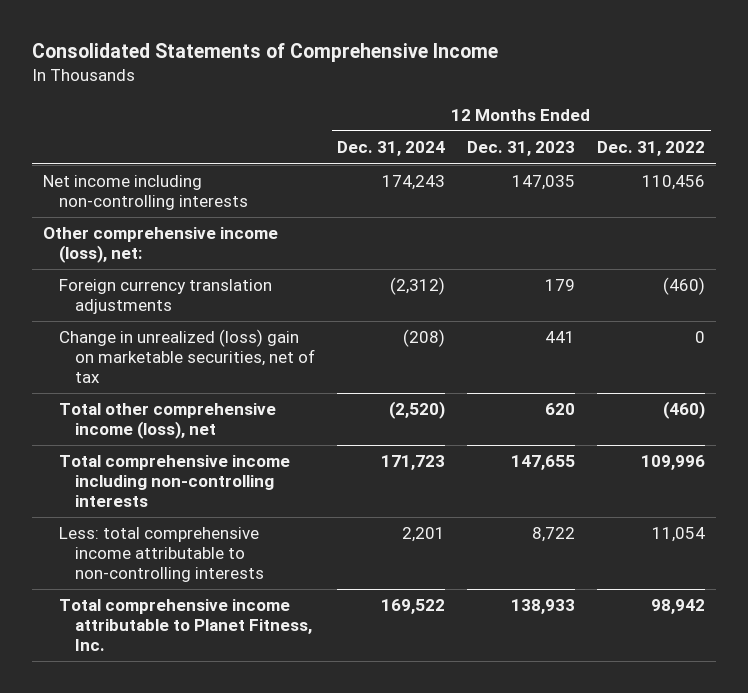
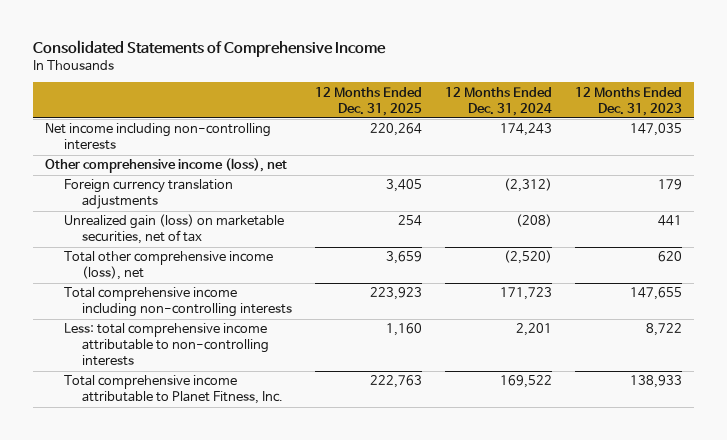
- | 12 Months Ended Dec. 31, 2024 | 12 Months Ended Dec. 31, 2023 | 12 Months Ended Dec. 31, 2022
+ | 12 Months Ended Dec. 31, 2025 | 12 Months Ended Dec. 31, 2024 | 12 Months Ended Dec. 31, 2023
- Other comprehensive income (loss), net:
+ Other comprehensive income (loss), net
- Change in unrealized (loss) gain on marketable securities, net of tax | (208) | 441 | 0
+ Unrealized gain (loss) on marketable securities, net of tax | 254 | (208) | 441

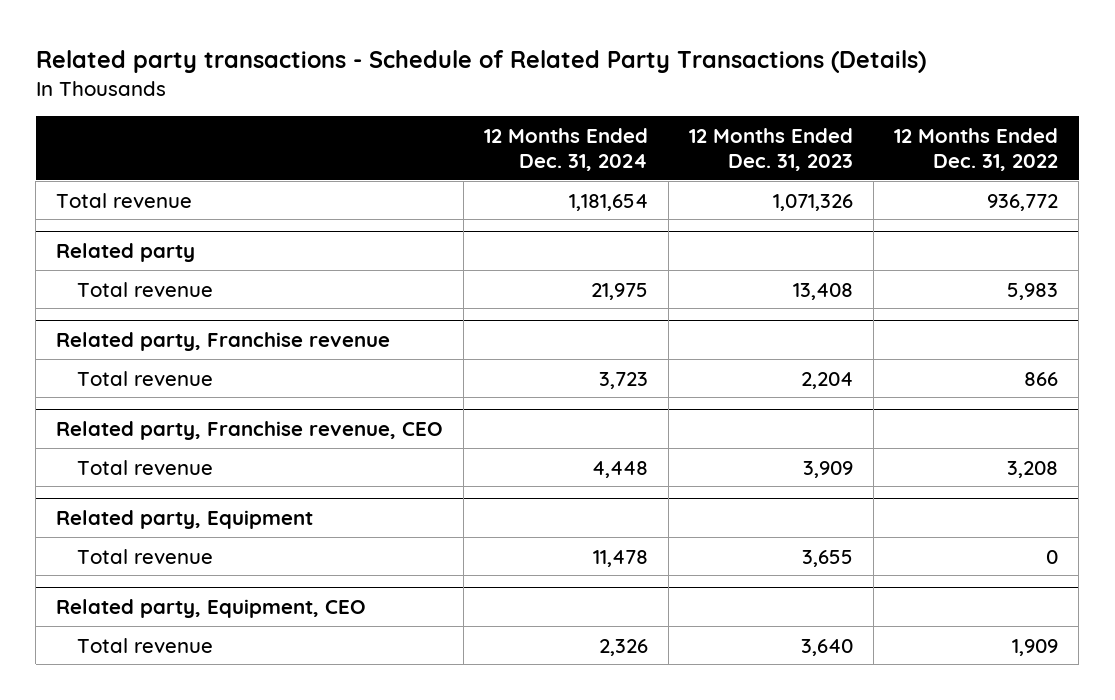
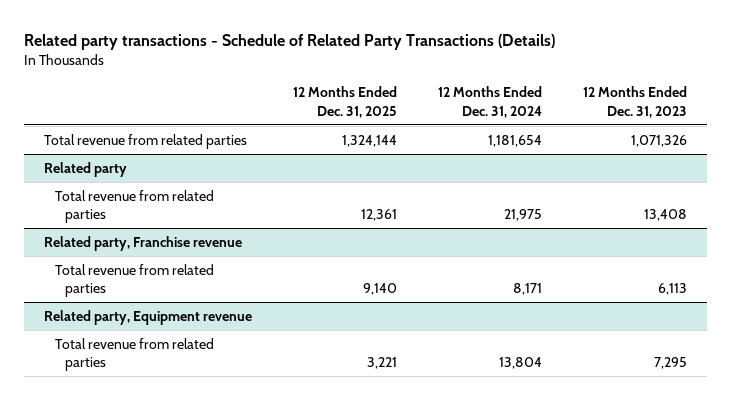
- | 12 Months Ended Dec. 31, 2024 | 12 Months Ended Dec. 31, 2023 | 12 Months Ended Dec. 31, 2022
+ | 12 Months Ended Dec. 31, 2025 | 12 Months Ended Dec. 31, 2024 | 12 Months Ended Dec. 31, 2023
- Total revenue | 1,181,654 | 1,071,326 | 936,772
+ Total revenue from related parties | 1,324,144 | 1,181,654 | 1,071,326
@ Related party
- Total revenue | 21,975 | 13,408 | 5,983
+ Total revenue from related parties | 12,361 | 21,975 | 13,408
@ Related party, Franchise revenue
- Total revenue | 3,723 | 2,204 | 866
- Related party, Franchise revenue, CEO
- Total revenue | 4,448 | 3,909 | 3,208
- Related party, Equipment
- Total revenue | 11,478 | 3,655 | 0
- Related party, Equipment, CEO
- Total revenue | 2,326 | 3,640 | 1,909
@ Related party, Franchise revenue
+ Total revenue from related parties | 9,140 | 8,171 | 6,113
+ Related party, Equipment revenue
+ Total revenue from related parties | 3,221 | 13,804 | 7,295

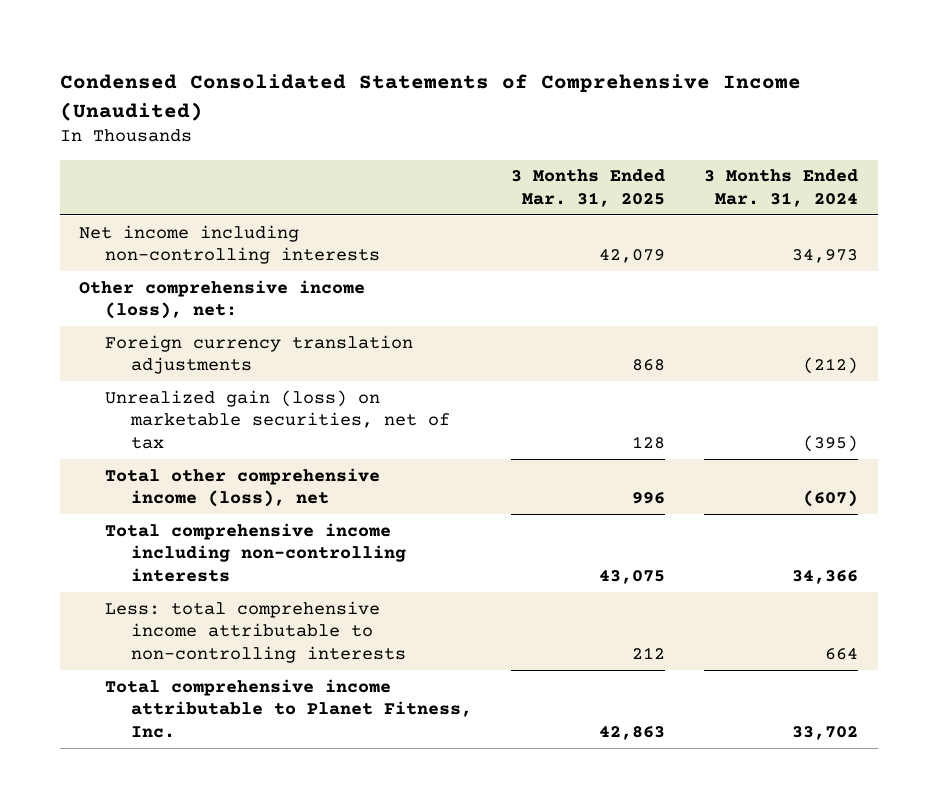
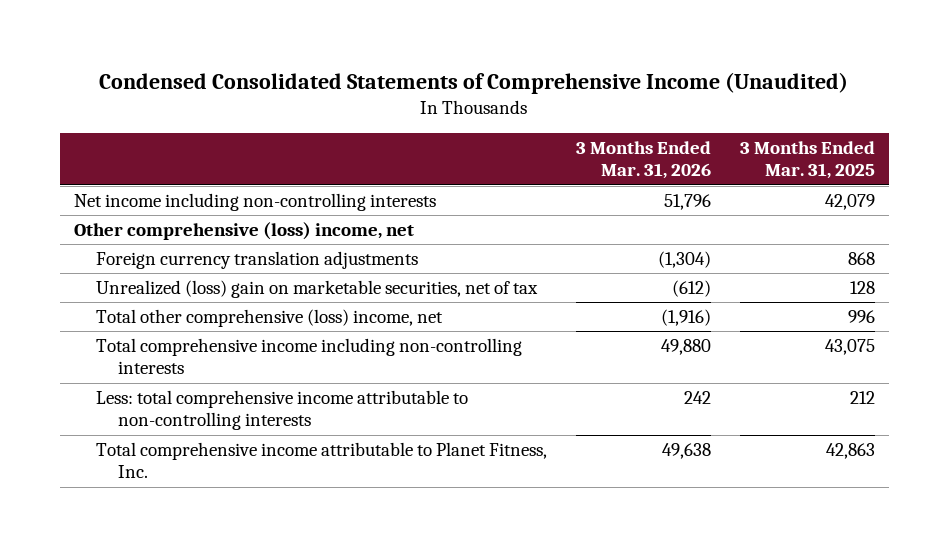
- | 3 Months Ended Mar. 31, 2025 | 3 Months Ended Mar. 31, 2024
+ | 3 Months Ended Mar. 31, 2026 | 3 Months Ended Mar. 31, 2025
- Other comprehensive income (loss), net:
+ Other comprehensive (loss) income, net
- Unrealized gain (loss) on marketable securities, net of tax | 128 | (395)
- Total other comprehensive income (loss), net | 996 | (607)
+ Unrealized (loss) gain on marketable securities, net of tax | (612) | 128
+ Total other comprehensive (loss) income, net | (1,916) | 996

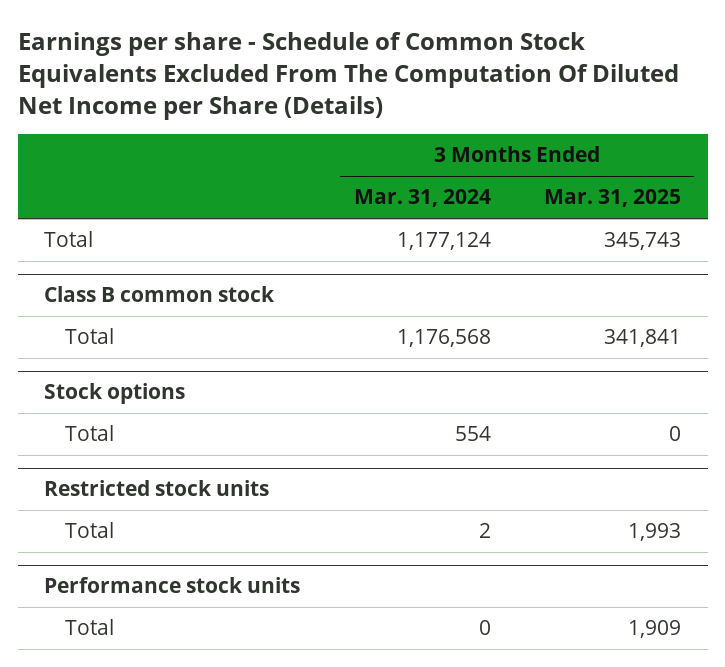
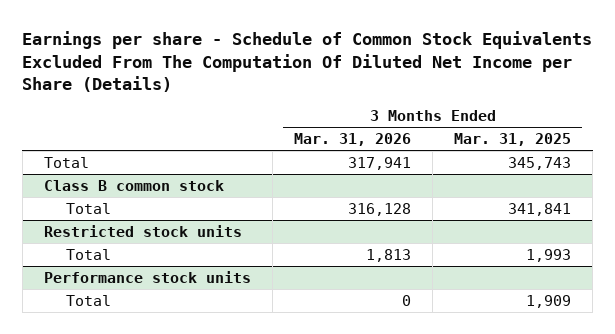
- | 3 Months Ended Mar. 31, 2024 | 3 Months Ended Mar. 31, 2025
+ | 3 Months Ended Mar. 31, 2026 | 3 Months Ended Mar. 31, 2025
- Stock options
- Total | 554 | 0

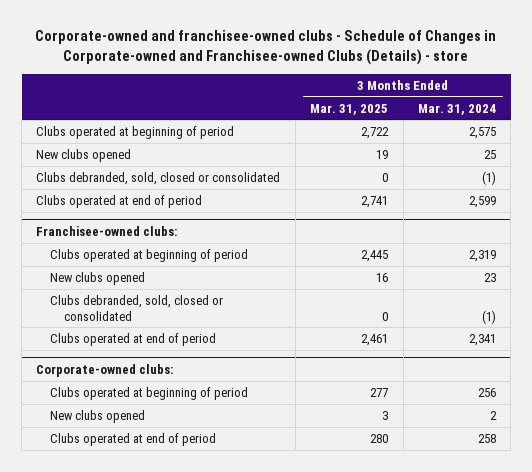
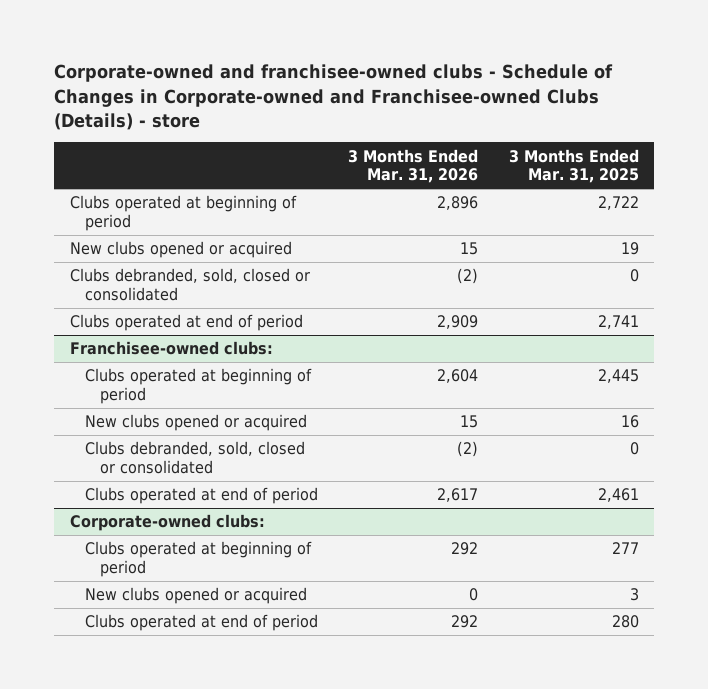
- | 3 Months Ended Mar. 31, 2025 | 3 Months Ended Mar. 31, 2024
+ | 3 Months Ended Mar. 31, 2026 | 3 Months Ended Mar. 31, 2025
- New clubs opened | 19 | 25
+ New clubs opened or acquired | 15 | 19
@ Franchisee-owned clubs:
- New clubs opened | 16 | 23
+ New clubs opened or acquired | 15 | 16
@ Corporate-owned clubs:
- New clubs opened | 3 | 2
+ New clubs opened or acquired | 0 | 3

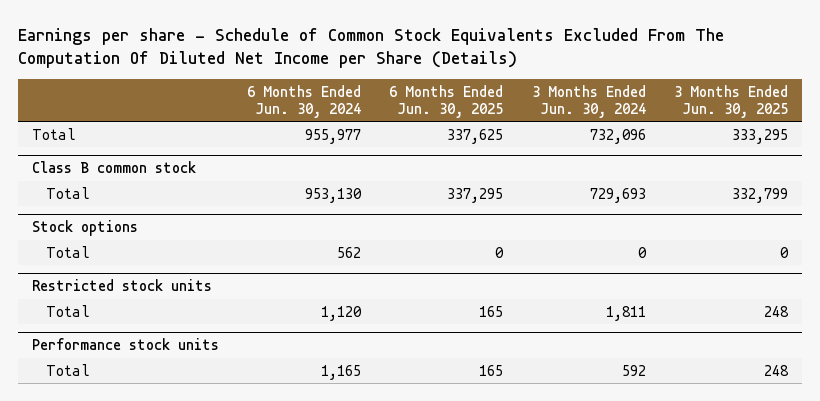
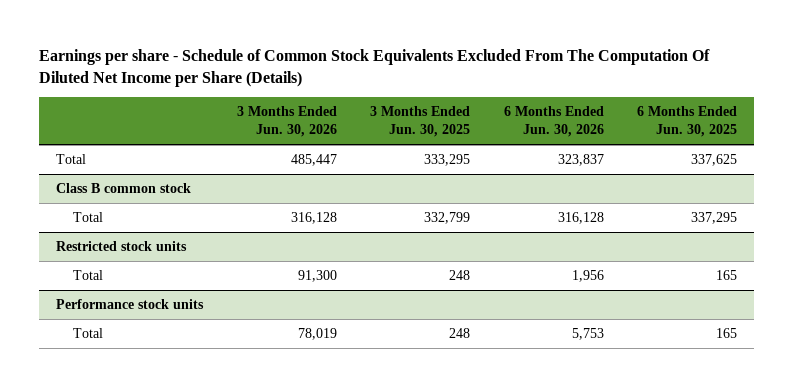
- | 6 Months Ended Jun. 30, 2024 | 6 Months Ended Jun. 30, 2025 | 3 Months Ended Jun. 30, 2024 | 3 Months Ended Jun. 30, 2025
+ | 3 Months Ended Jun. 30, 2026 | 3 Months Ended Jun. 30, 2025 | 6 Months Ended Jun. 30, 2026 | 6 Months Ended Jun. 30, 2025
- Stock options
- Total | 562 | 0 | 0 | 0

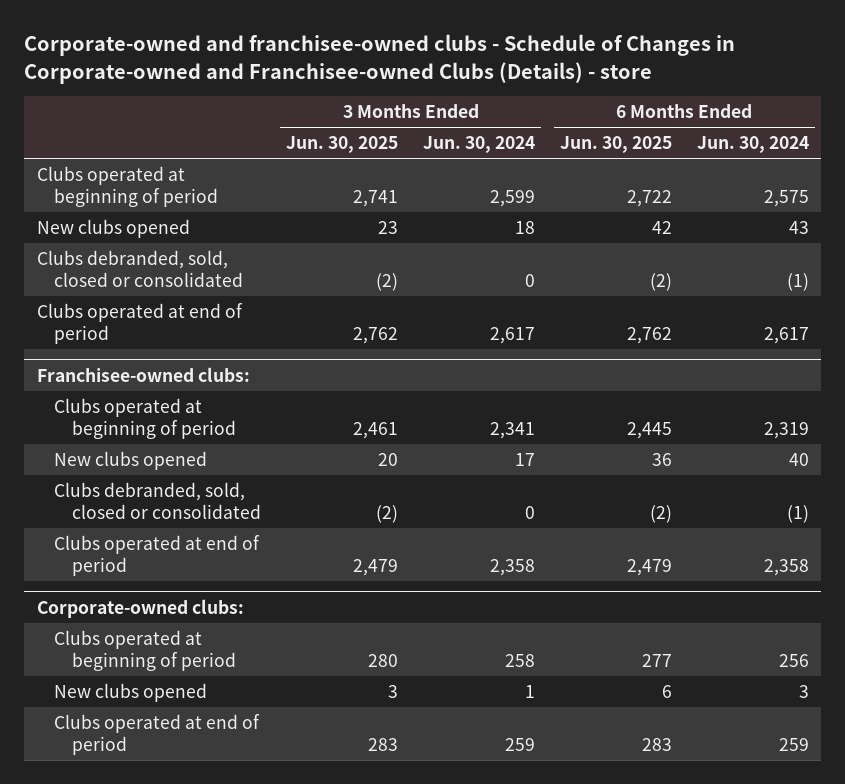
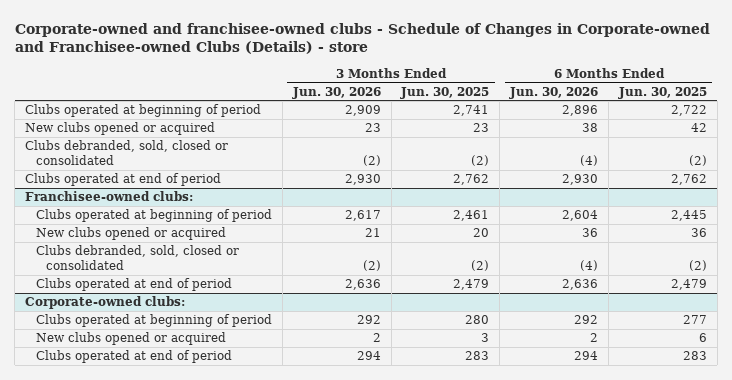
- | 3 Months Ended Jun. 30, 2025 | 3 Months Ended Jun. 30, 2024 | 6 Months Ended Jun. 30, 2025 | 6 Months Ended Jun. 30, 2024
+ | 3 Months Ended Jun. 30, 2026 | 3 Months Ended Jun. 30, 2025 | 6 Months Ended Jun. 30, 2026 | 6 Months Ended Jun. 30, 2025
- New clubs opened | 23 | 18 | 42 | 43
+ New clubs opened or acquired | 23 | 23 | 38 | 42
@ Franchisee-owned clubs:
- New clubs opened | 20 | 17 | 36 | 40
+ New clubs opened or acquired | 21 | 20 | 36 | 36
@ Corporate-owned clubs:
- New clubs opened | 3 | 1 | 6 | 3
+ New clubs opened or acquired | 2 | 3 | 2 | 6

